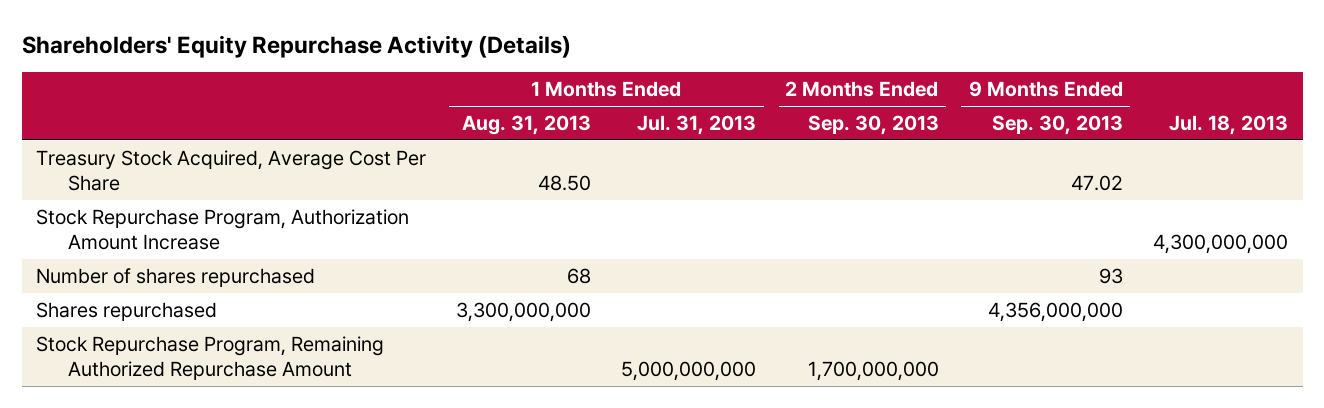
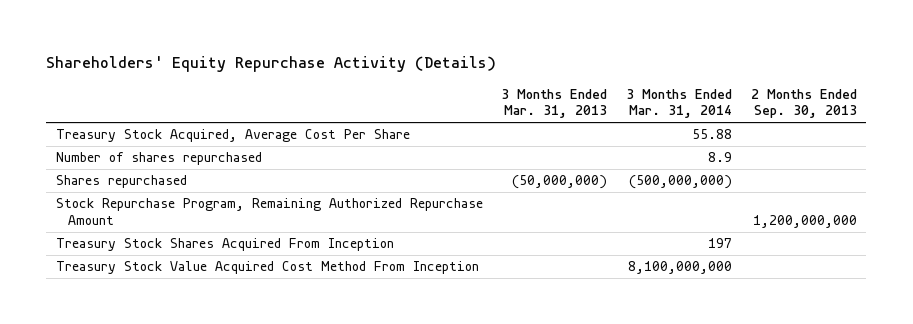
- | 1 Months Ended Aug. 31, 2013 | 1 Months Ended Jul. 31, 2013 | 2 Months Ended Sep. 30, 2013 | 9 Months Ended Sep. 30, 2013 | Jul. 18, 2013
+ | 3 Months Ended Mar. 31, 2013 | 3 Months Ended Mar. 31, 2014 | 2 Months Ended Sep. 30, 2013
- Stock Repurchase Program, Authorization Amount Increase | | | | | 4,300,000,000
- Stock Repurchase Program, Remaining Authorized Repurchase Amount | | 5,000,000,000 | 1,700,000,000 | |
+ Stock Repurchase Program, Remaining Authorized Repurchase Amount | | | 1,200,000,000
+ Treasury Stock Shares Acquired From Inception | | 197 |
+ Treasury Stock Value Acquired Cost Method From Inception | | 8,100,000,000 |

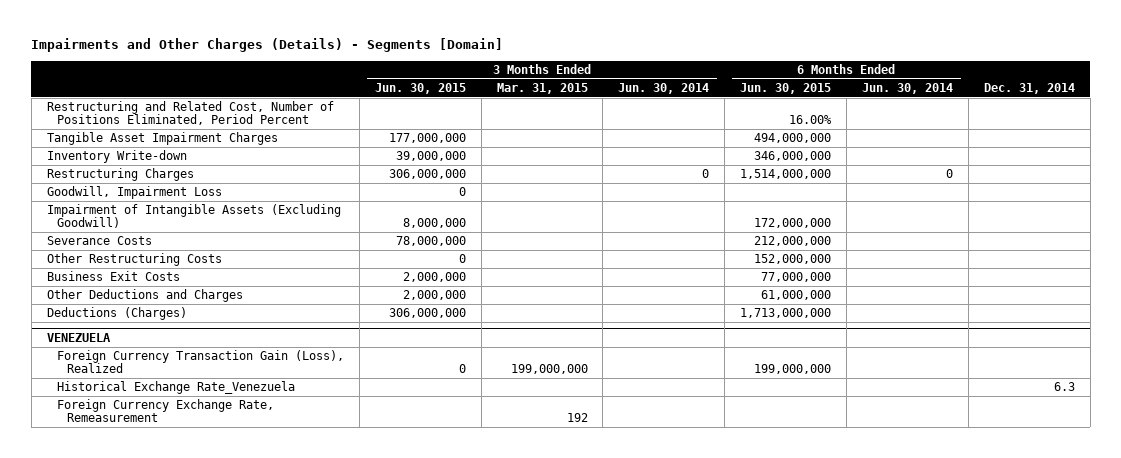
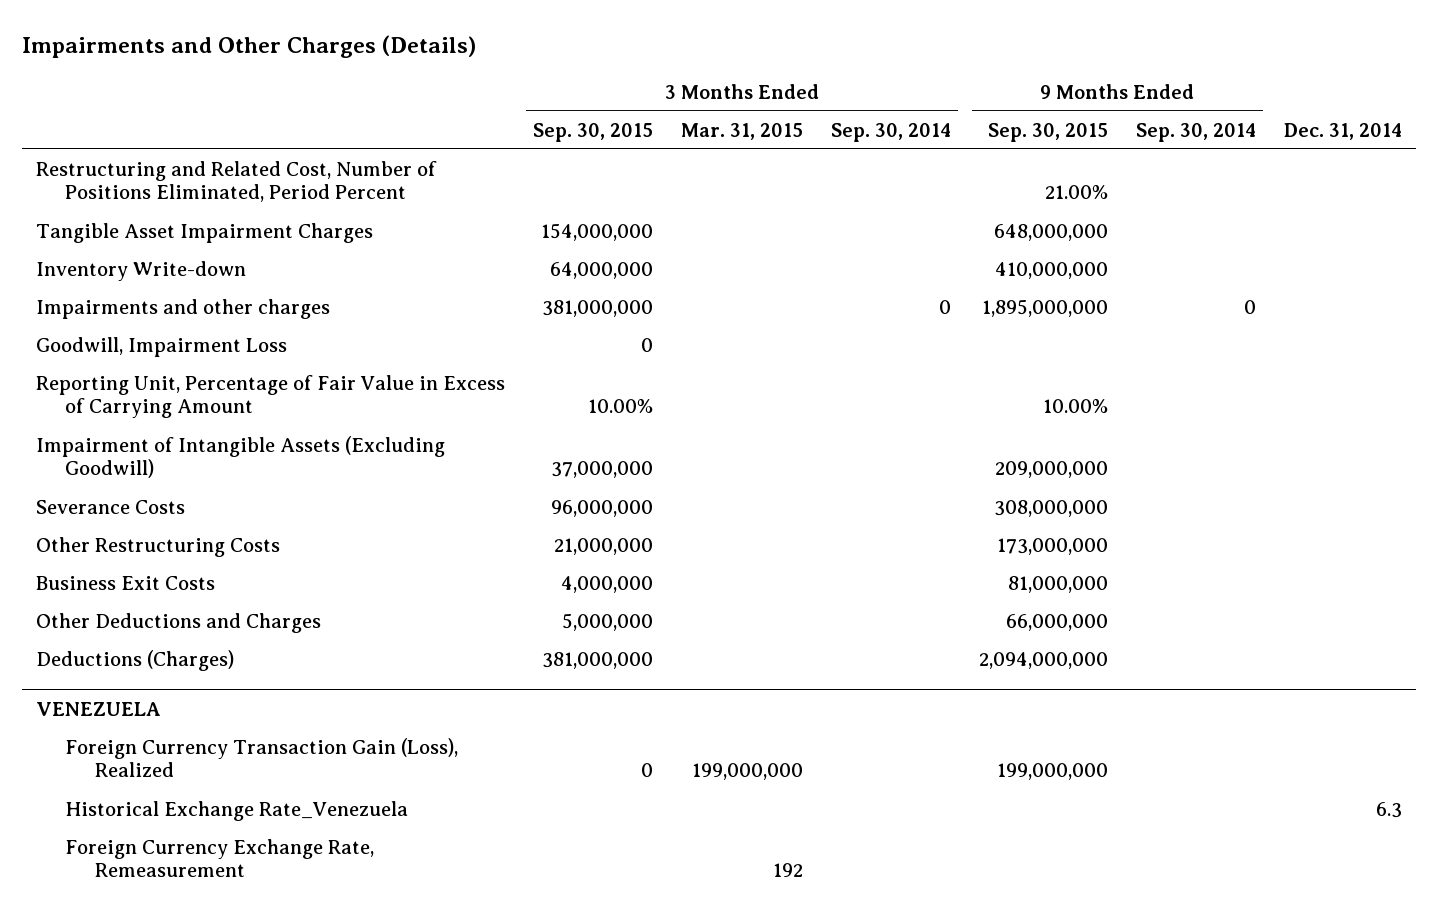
- Impairments and Other Charges (Details) - Segments [Domain]
+ Impairments and Other Charges (Details)
- | 3 Months Ended Jun. 30, 2015 | 3 Months Ended Mar. 31, 2015 | 3 Months Ended Jun. 30, 2014 | 6 Months Ended Jun. 30, 2015 | 6 Months Ended Jun. 30, 2014 | Dec. 31, 2014
+ | 3 Months Ended Sep. 30, 2015 | 3 Months Ended Mar. 31, 2015 | 3 Months Ended Sep. 30, 2014 | 9 Months Ended Sep. 30, 2015 | 9 Months Ended Sep. 30, 2014 | Dec. 31, 2014
- Restructuring Charges | 306,000,000 | | 0 | 1,514,000,000 | 0 |
+ Impairments and other charges | 381,000,000 | | 0 | 1,895,000,000 | 0 |
+ Reporting Unit, Percentage of Fair Value in Excess of Carrying Amount | 10.00% | | | 10.00% | |

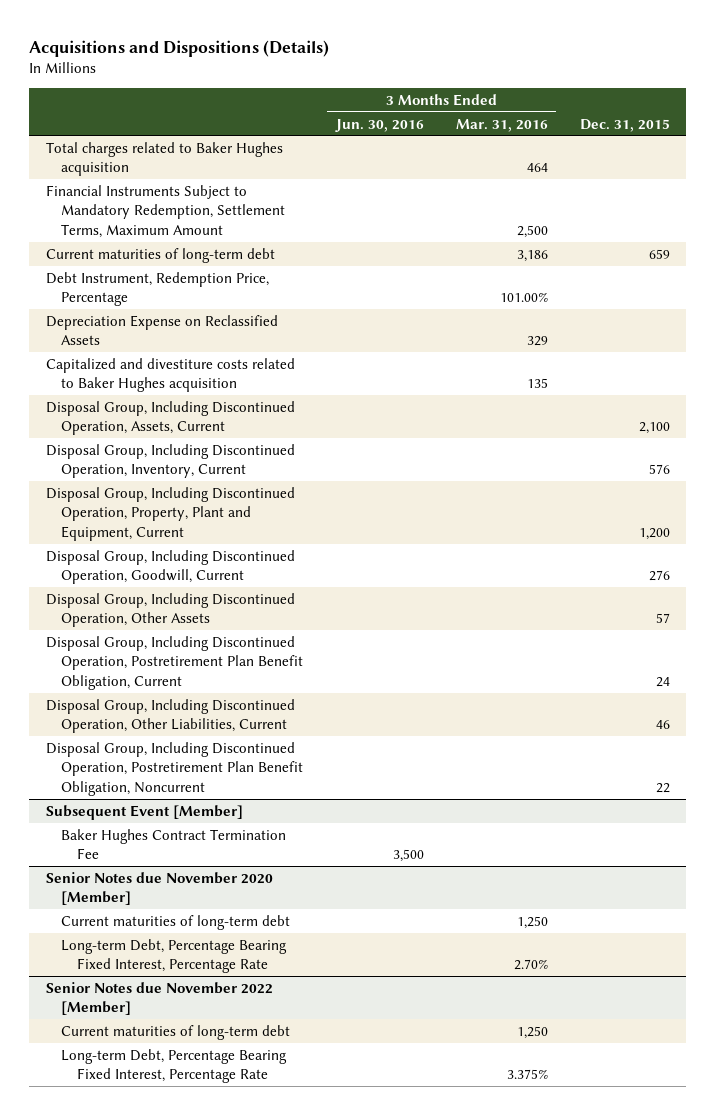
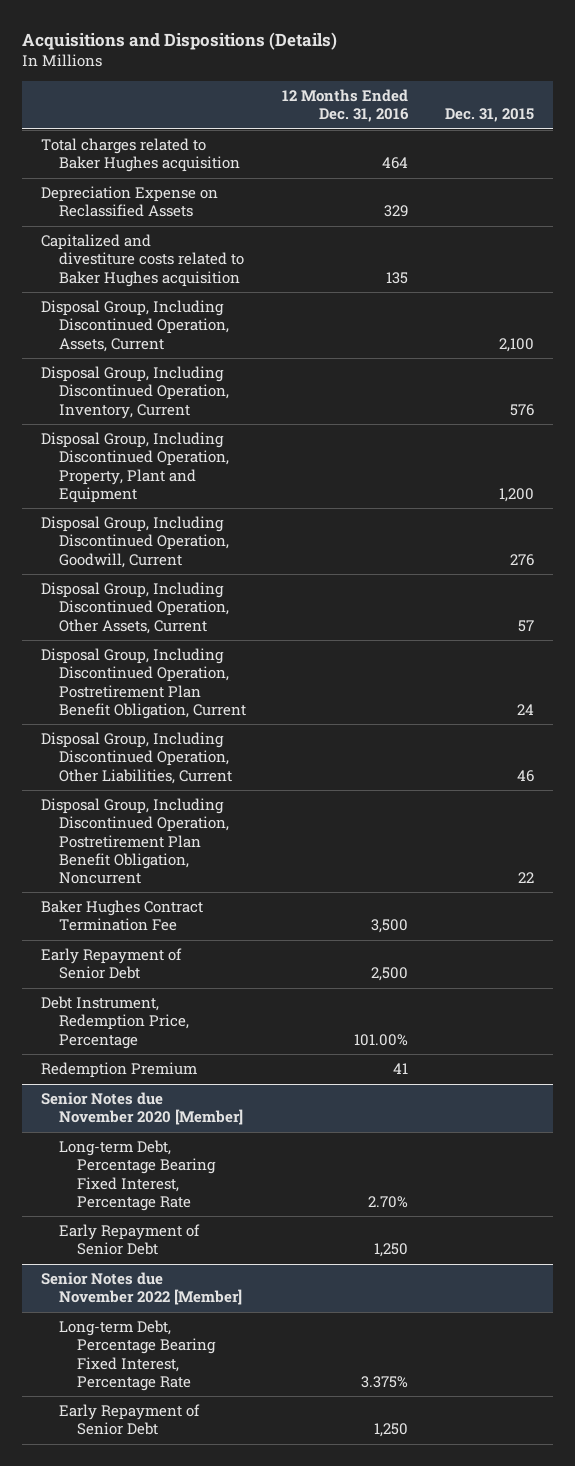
- | 3 Months Ended Jun. 30, 2016 | 3 Months Ended Mar. 31, 2016 | Dec. 31, 2015
+ | 12 Months Ended Dec. 31, 2016 | Dec. 31, 2015
- Financial Instruments Subject to Mandatory Redemption, Settlement Terms, Maximum Amount | | 2,500 |
- Current maturities of long-term debt | | 3,186 | 659
- Disposal Group, Including Discontinued Operation, Property, Plant and Equipment, Current | | | 1,200
+ Disposal Group, Including Discontinued Operation, Property, Plant and Equipment | | 1,200
- Disposal Group, Including Discontinued Operation, Other Assets | | | 57
+ Disposal Group, Including Discontinued Operation, Other Assets, Current | | 57
- Subsequent Event [Member]
- Baker Hughes Contract Termination Fee | 3,500 | |
+ Baker Hughes Contract Termination Fee | 3,500 |
+ Early Repayment of Senior Debt | 2,500 |
moved down: Debt Instrument, Redemption Price, Percentage | 101.00% |
+ Redemption Premium | 41 |
@ Senior Notes due November 2020 [Member]
- Current maturities of long-term debt | | 1,250 |
+ Early Repayment of Senior Debt | 1,250 |
@ Senior Notes due November 2022 [Member]
- Current maturities of long-term debt | | 1,250 |
+ Early Repayment of Senior Debt | 1,250 |

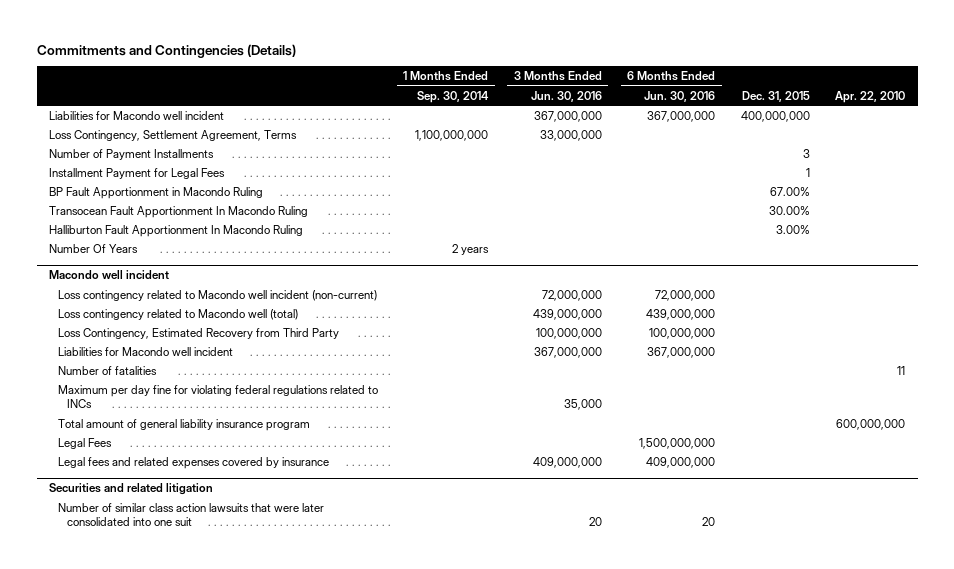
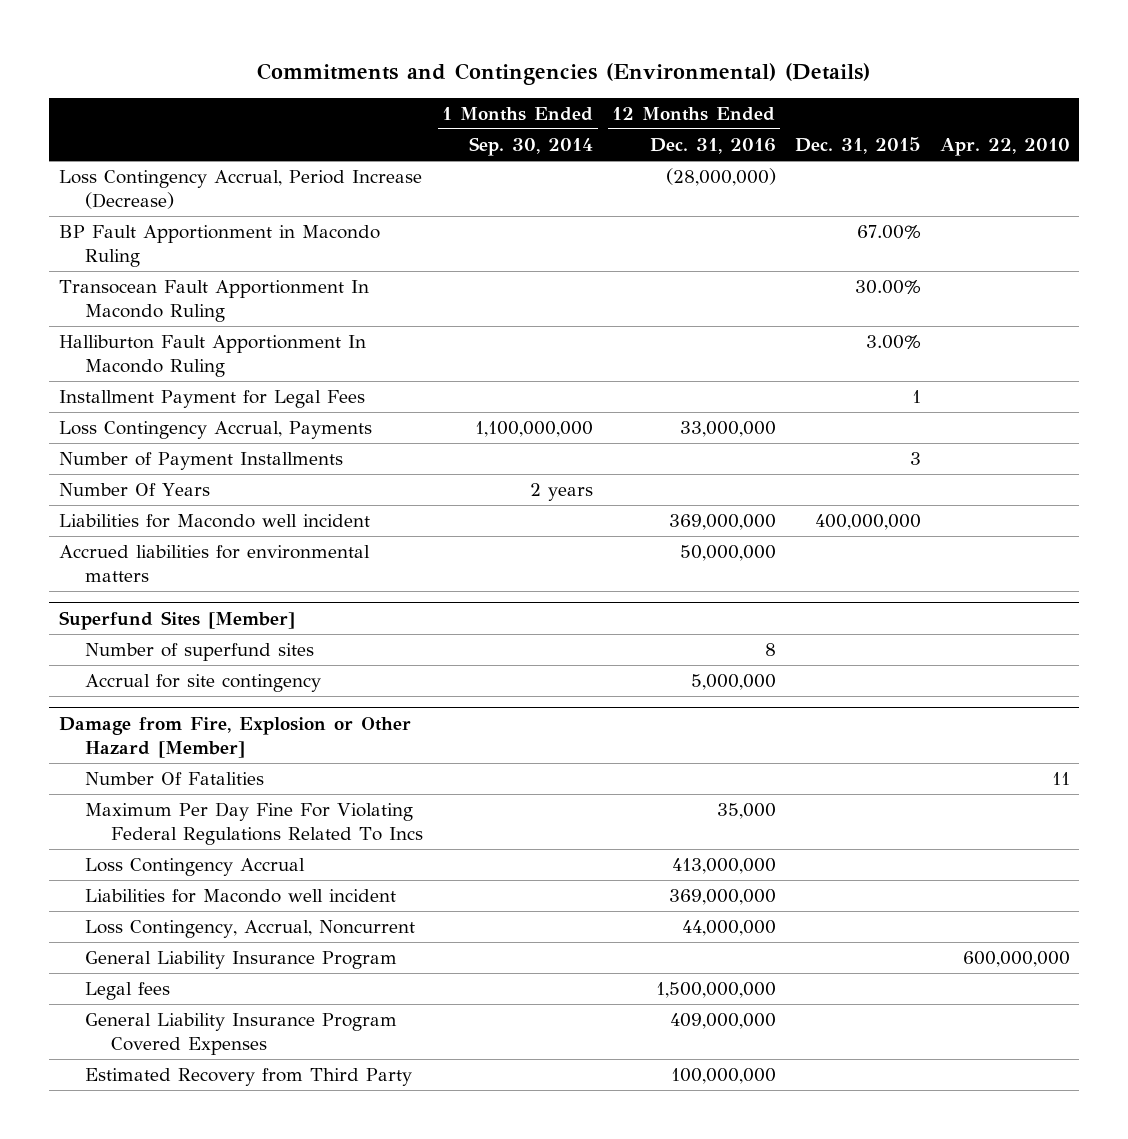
- Commitments and Contingencies (Details)
+ Commitments and Contingencies (Environmental) (Details)
- | 1 Months Ended Sep. 30, 2014 | 3 Months Ended Jun. 30, 2016 | 6 Months Ended Jun. 30, 2016 | Dec. 31, 2015 | Apr. 22, 2010
+ | 1 Months Ended Sep. 30, 2014 | 12 Months Ended Dec. 31, 2016 | Dec. 31, 2015 | Apr. 22, 2010
- Loss Contingency, Settlement Agreement, Terms | 1,100,000,000 | 33,000,000 | | |
+ Loss Contingency Accrual, Period Increase (Decrease) | | (28,000,000) | |
moved down: Installment Payment for Legal Fees | | | 1 |
+ Loss Contingency Accrual, Payments | 1,100,000,000 | 33,000,000 | |
moved down: Number of Payment Installments | | | 3 |
- Macondo well incident
- Loss contingency related to Macondo well incident (non-current) | | 72,000,000 | 72,000,000 | |
- Loss contingency related to Macondo well (total) | | 439,000,000 | 439,000,000 | |
- Loss Contingency, Estimated Recovery from Third Party | | 100,000,000 | 100,000,000 | |
moved down: Liabilities for Macondo well incident | | 369,000,000 | 400,000,000 |
+ Accrued liabilities for environmental matters | | 50,000,000 | |
+ Superfund Sites [Member]
+ Number of superfund sites | | 8 | |
+ Accrual for site contingency | | 5,000,000 | |
+ Damage from Fire, Explosion or Other Hazard [Member]
+ Number Of Fatalities | | | | 11
+ Maximum Per Day Fine For Violating Federal Regulations Related To Incs | | 35,000 | |
+ Loss Contingency Accrual | | 413,000,000 | |
- Number of fatalities | | | | | 11
- Maximum per day fine for violating federal regulations related to INCs | | 35,000 | | |
- Total amount of general liability insurance program | | | | | 600,000,000
- Legal Fees | | | 1,500,000,000 | |
- Legal fees and related expenses covered by insurance | | 409,000,000 | 409,000,000 | |
- Securities and related litigation
- Number of similar class action lawsuits that were later consolidated into one suit | | 20 | 20 | |
+ Loss Contingency, Accrual, Noncurrent | | 44,000,000 | |
+ General Liability Insurance Program | | | | 600,000,000
+ Legal fees | | 1,500,000,000 | |
+ General Liability Insurance Program Covered Expenses | | 409,000,000 | |
+ Estimated Recovery from Third Party | | 100,000,000 | |

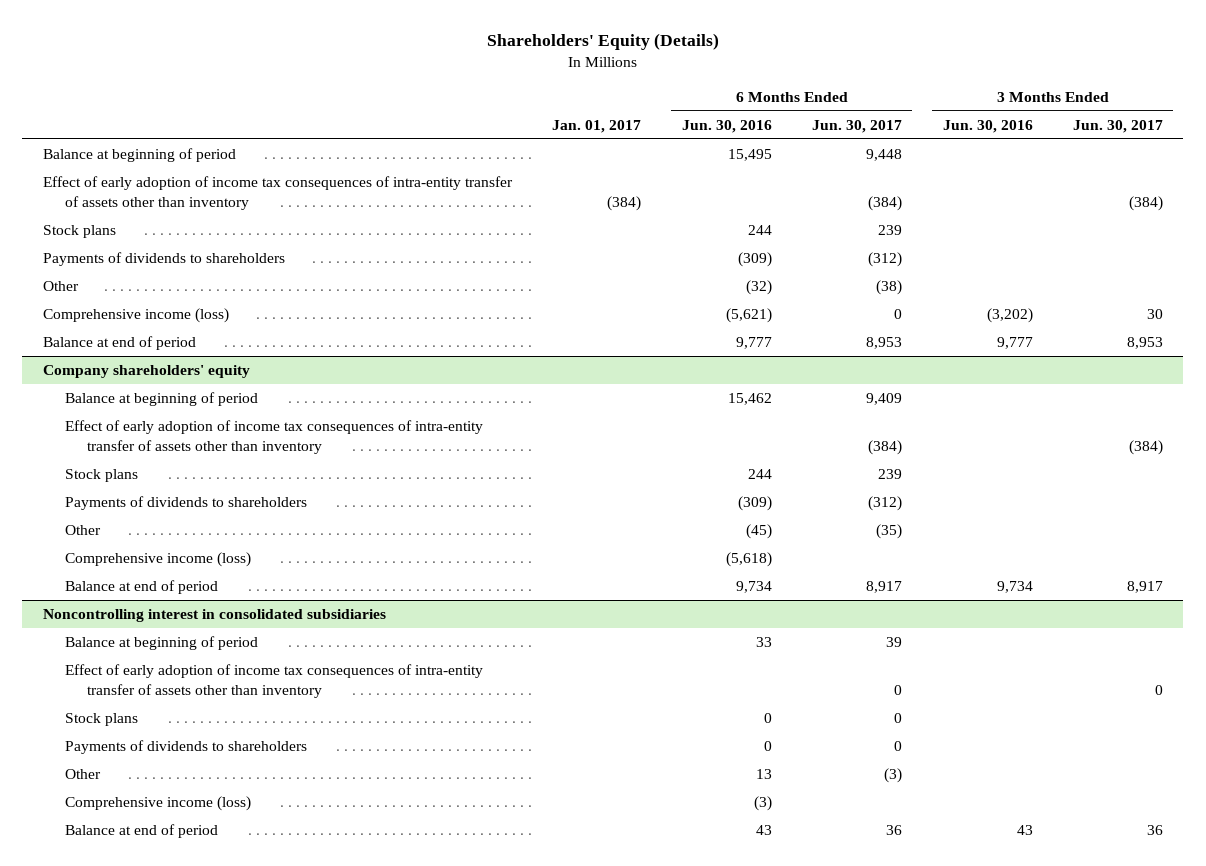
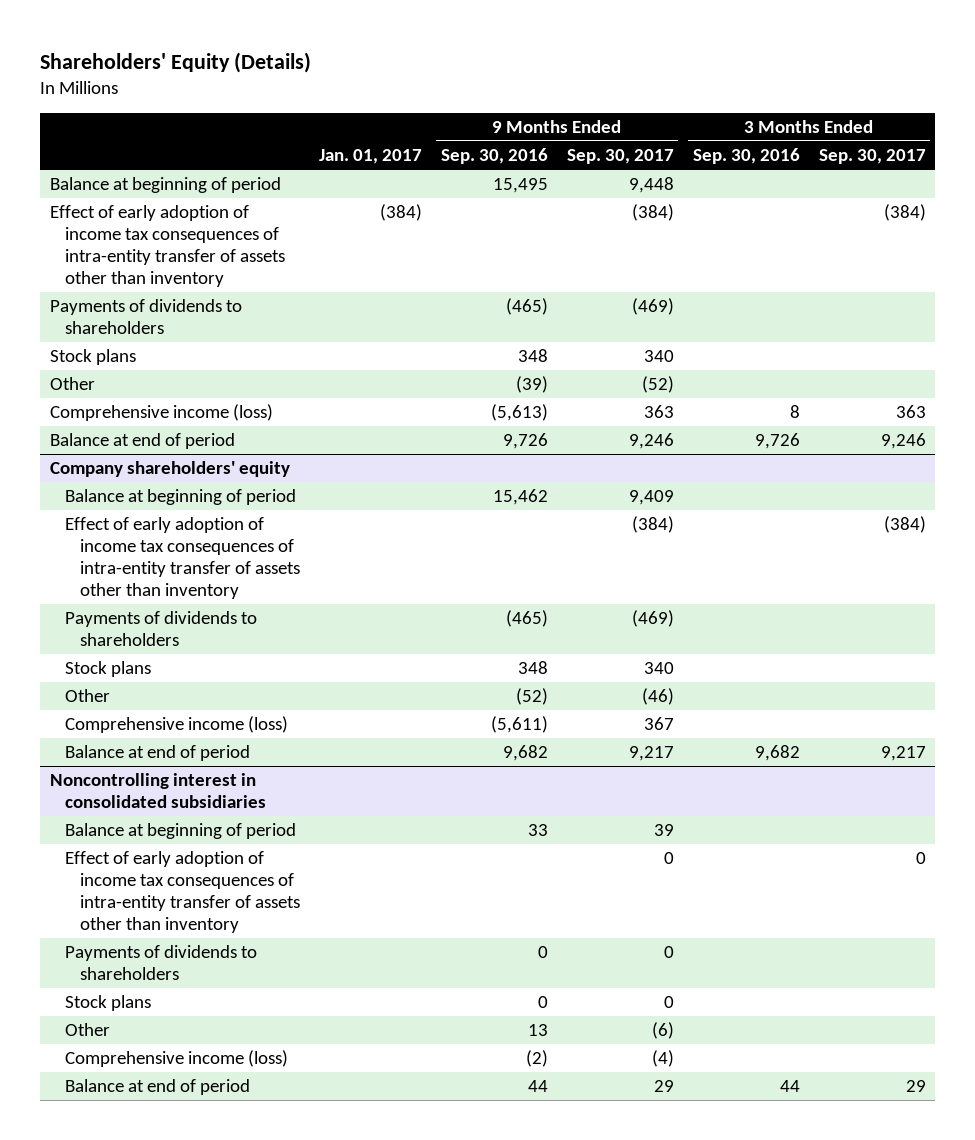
- | Jan. 01, 2017 | 6 Months Ended Jun. 30, 2016 | 6 Months Ended Jun. 30, 2017 | 3 Months Ended Jun. 30, 2016 | 3 Months Ended Jun. 30, 2017
+ | Jan. 01, 2017 | 9 Months Ended Sep. 30, 2016 | 9 Months Ended Sep. 30, 2017 | 3 Months Ended Sep. 30, 2016 | 3 Months Ended Sep. 30, 2017
moved down: Stock plans | | 348 | 340 | |
@ Company shareholders' equity
moved down: Stock plans | | 348 | 340 | |
@ Noncontrolling interest in consolidated subsidiaries
moved down: Stock plans | | 0 | 0 | |

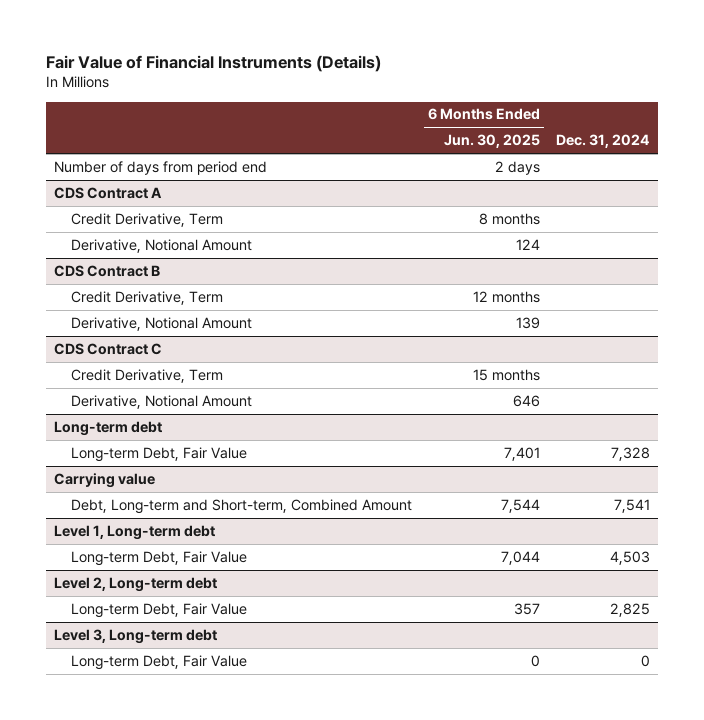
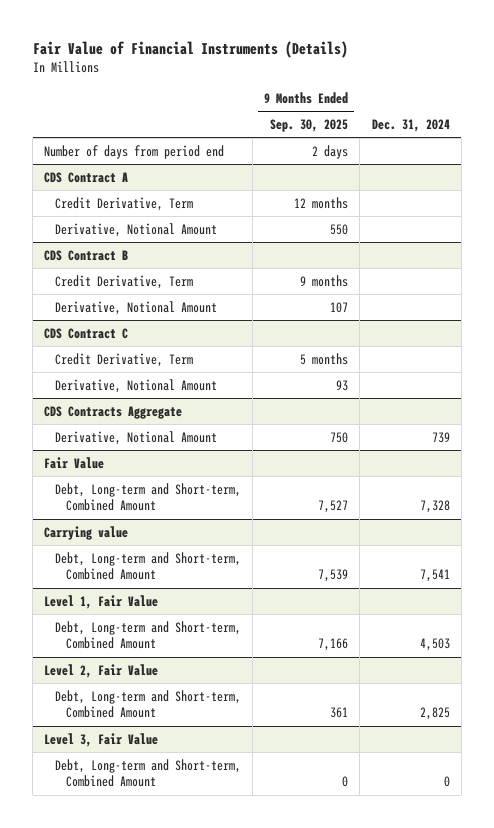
- | 6 Months Ended Jun. 30, 2025 | Dec. 31, 2024
+ | 9 Months Ended Sep. 30, 2025 | Dec. 31, 2024
- Long-term debt
- Long-term Debt, Fair Value | 7,401 | 7,328
+ CDS Contracts Aggregate
+ Derivative, Notional Amount | 750 | 739
+ Fair Value
+ Debt, Long-term and Short-term, Combined Amount | 7,527 | 7,328
- Level 1, Long-term debt
- Long-term Debt, Fair Value | 7,044 | 4,503
- Level 2, Long-term debt
- Long-term Debt, Fair Value | 357 | 2,825
- Level 3, Long-term debt
- Long-term Debt, Fair Value | 0 | 0
+ Level 1, Fair Value
+ Debt, Long-term and Short-term, Combined Amount | 7,166 | 4,503
+ Level 2, Fair Value
+ Debt, Long-term and Short-term, Combined Amount | 361 | 2,825
+ Level 3, Fair Value
+ Debt, Long-term and Short-term, Combined Amount | 0 | 0

